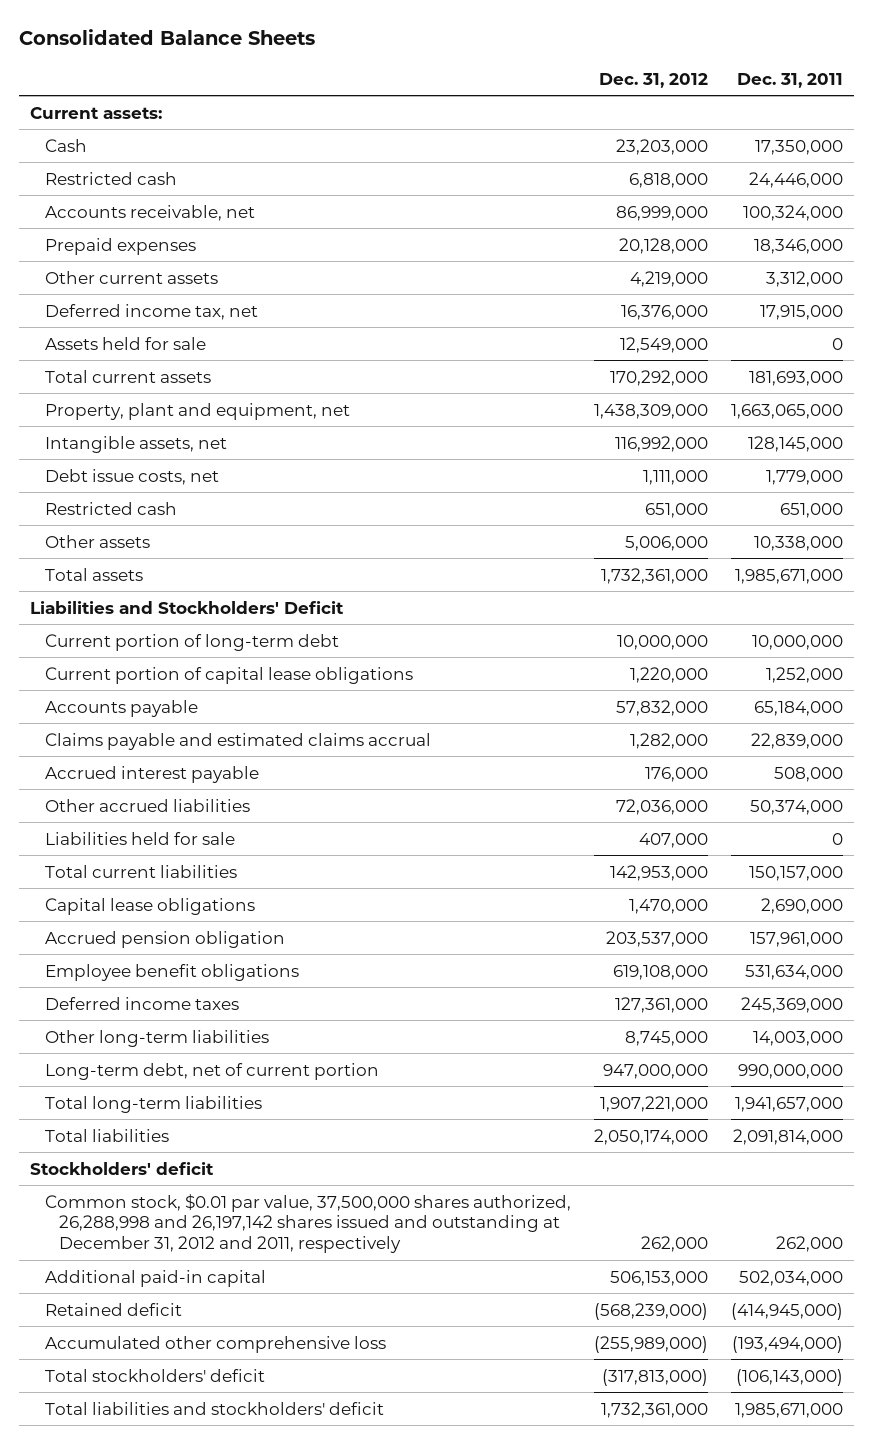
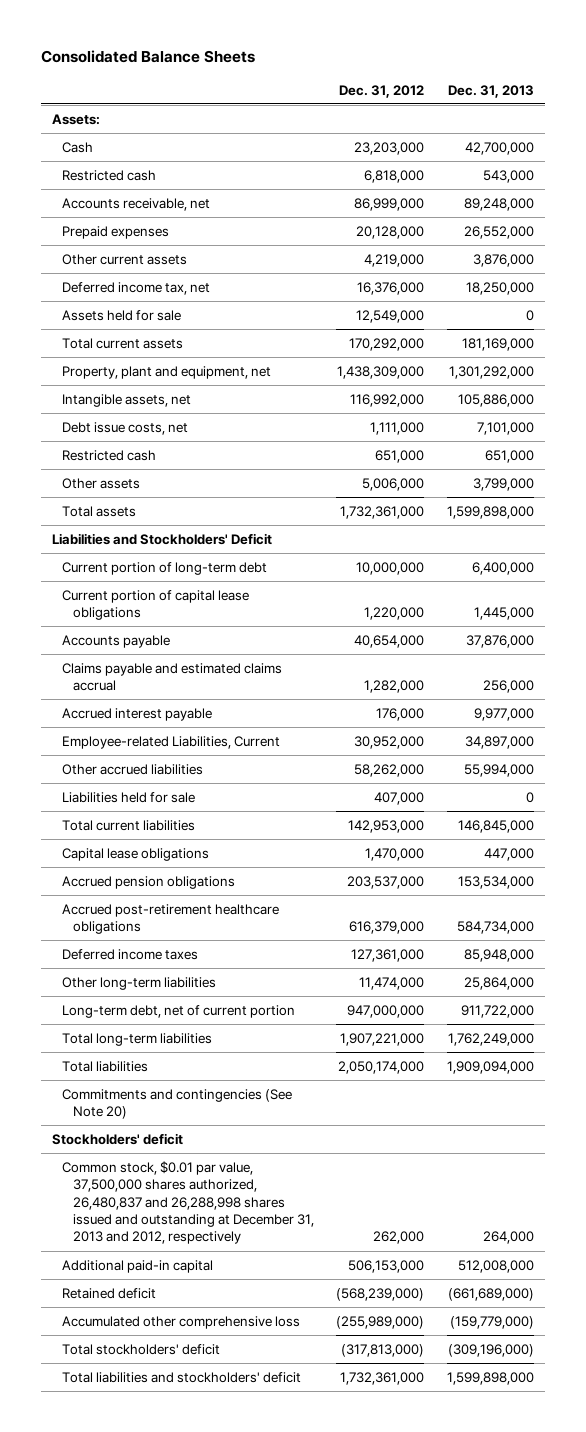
- | Dec. 31, 2012 | Dec. 31, 2011
+ | Dec. 31, 2012 | Dec. 31, 2013
- Current assets:
+ Assets:
- Accounts payable | 57,832,000 | 65,184,000
+ Accounts payable | 40,654,000 | 37,876,000
- Other accrued liabilities | 72,036,000 | 50,374,000
+ Employee-related Liabilities, Current | 30,952,000 | 34,897,000
+ Other accrued liabilities | 58,262,000 | 55,994,000
- Accrued pension obligation | 203,537,000 | 157,961,000
- Employee benefit obligations | 619,108,000 | 531,634,000
+ Accrued pension obligations | 203,537,000 | 153,534,000
+ Accrued post-retirement healthcare obligations | 616,379,000 | 584,734,000
- Other long-term liabilities | 8,745,000 | 14,003,000
+ Other long-term liabilities | 11,474,000 | 25,864,000
+ Commitments and contingencies (See Note 20)
- Common stock, $0.01 par value, 37,500,000 shares authorized, 26,288,998 and 26,197,142 shares issued and outstanding at December 31, 2012 and 2011, respectively | 262,000 | 262,000
+ Common stock, $0.01 par value, 37,500,000 shares authorized, 26,480,837 and 26,288,998 shares issued and outstanding at December 31, 2013 and 2012, respectively | 262,000 | 264,000

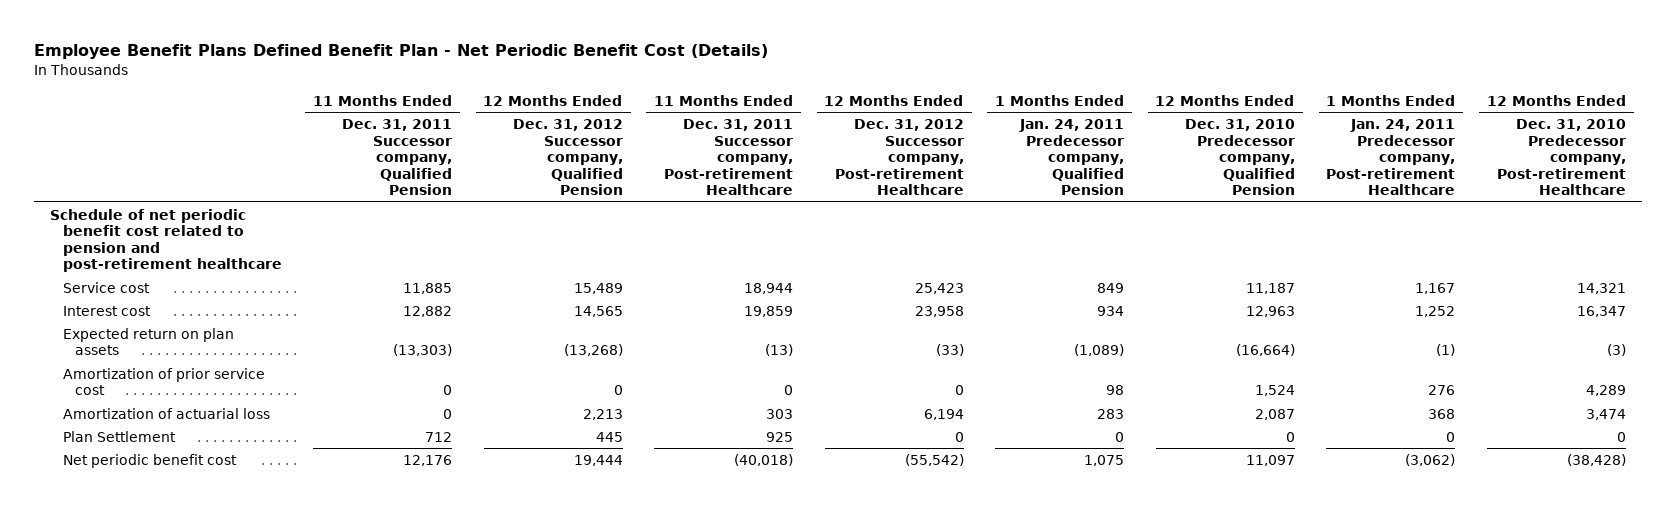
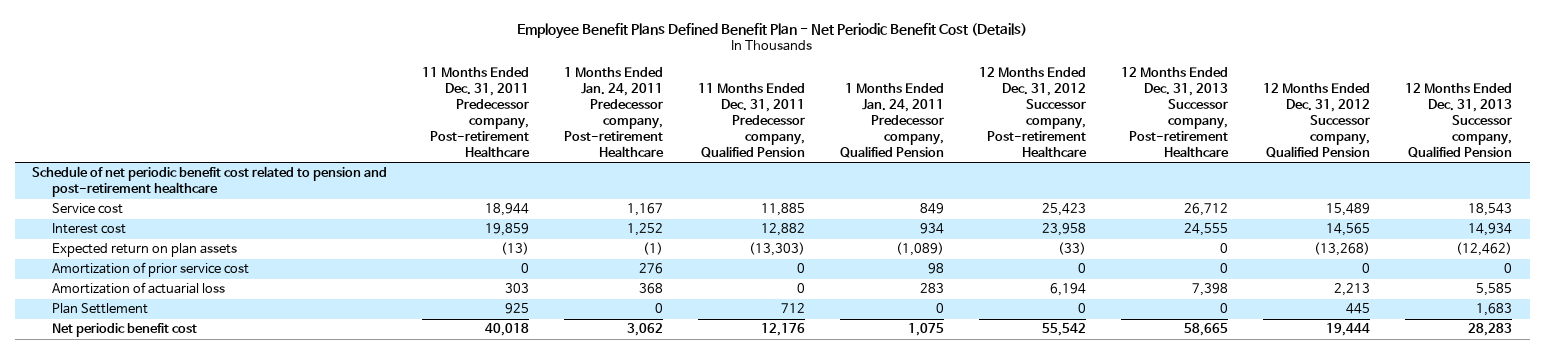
- | 11 Months Ended Dec. 31, 2011 Successor company, Qualified Pension | 12 Months Ended Dec. 31, 2012 Successor company, Qualified Pension | 11 Months Ended Dec. 31, 2011 Successor company, Post-retirement Healthcare | 12 Months Ended Dec. 31, 2012 Successor company, Post-retirement Healthcare | 1 Months Ended Jan. 24, 2011 Predecessor company, Qualified Pension | 12 Months Ended Dec. 31, 2010 Predecessor company, Qualified Pension | 1 Months Ended Jan. 24, 2011 Predecessor company, Post-retirement Healthcare | 12 Months Ended Dec. 31, 2010 Predecessor company, Post-retirement Healthcare
+ | 11 Months Ended Dec. 31, 2011 Predecessor company, Post-retirement Healthcare | 1 Months Ended Jan. 24, 2011 Predecessor company, Post-retirement Healthcare | 11 Months Ended Dec. 31, 2011 Predecessor company, Qualified Pension | 1 Months Ended Jan. 24, 2011 Predecessor company, Qualified Pension | 12 Months Ended Dec. 31, 2012 Successor company, Post-retirement Healthcare | 12 Months Ended Dec. 31, 2013 Successor company, Post-retirement Healthcare | 12 Months Ended Dec. 31, 2012 Successor company, Qualified Pension | 12 Months Ended Dec. 31, 2013 Successor company, Qualified Pension
- Net periodic benefit cost | 12,176 | 19,444 | (40,018) | (55,542) | 1,075 | 11,097 | (3,062) | (38,428)
+ Net periodic benefit cost | 40,018 | 3,062 | 12,176 | 1,075 | 55,542 | 58,665 | 19,444 | 28,283

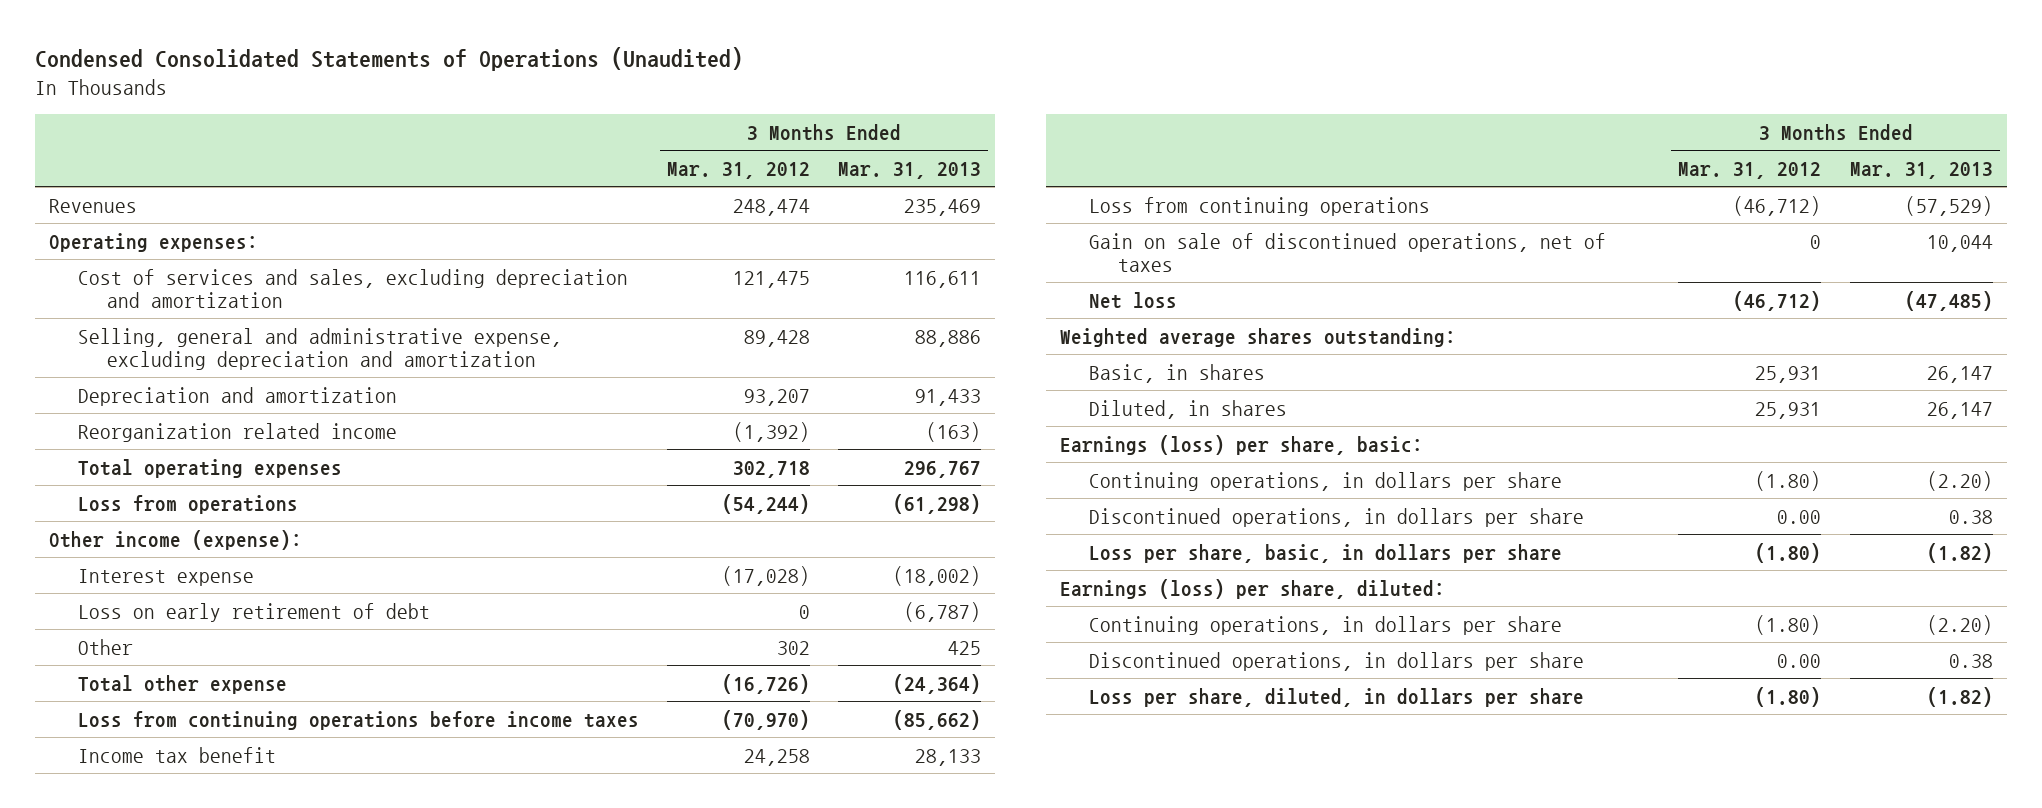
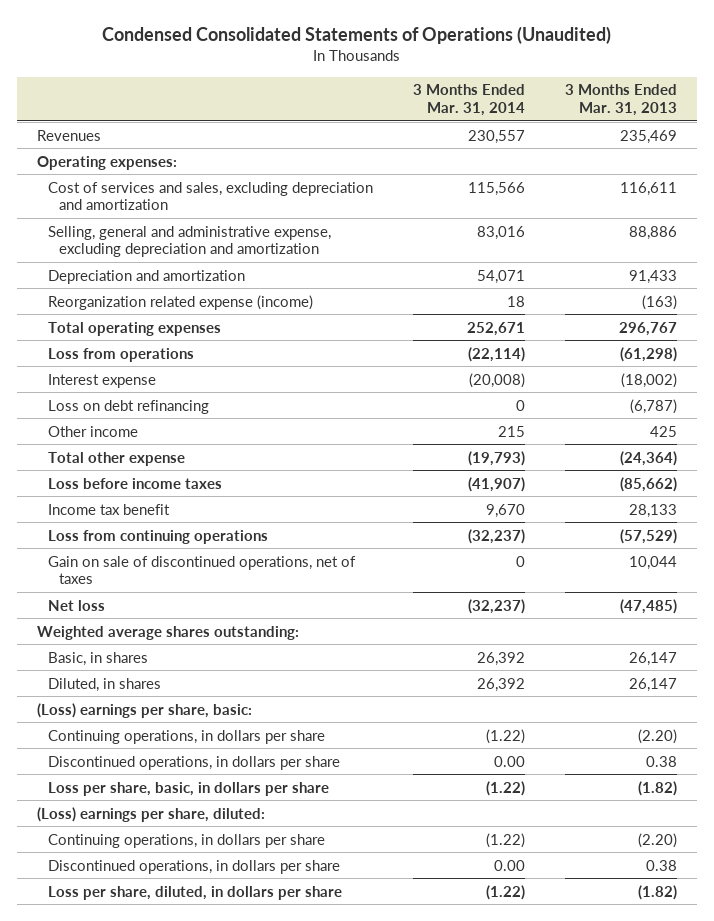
- | 3 Months Ended Mar. 31, 2012 | 3 Months Ended Mar. 31, 2013
+ | 3 Months Ended Mar. 31, 2014 | 3 Months Ended Mar. 31, 2013
- Reorganization related income | (1,392) | (163)
+ Reorganization related expense (income) | 18 | (163)
- Other income (expense):
- Loss on early retirement of debt | 0 | (6,787)
- Other | 302 | 425
+ Loss on debt refinancing | 0 | (6,787)
+ Other income | 215 | 425
- Loss from continuing operations before income taxes | (70,970) | (85,662)
+ Loss before income taxes | (41,907) | (85,662)
- Earnings (loss) per share, basic:
+ (Loss) earnings per share, basic:
- Earnings (loss) per share, diluted:
+ (Loss) earnings per share, diluted:

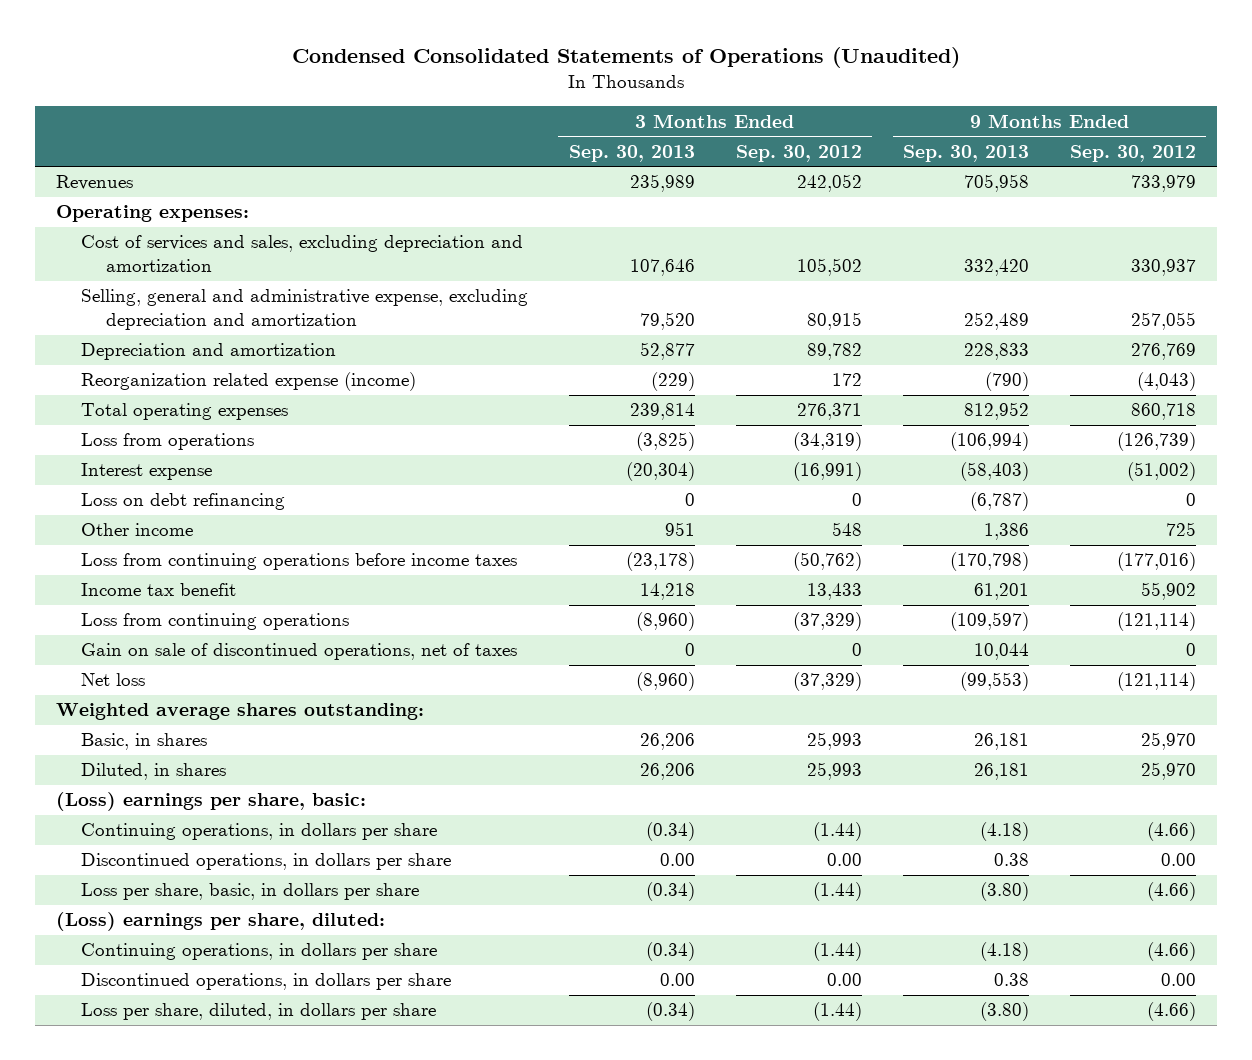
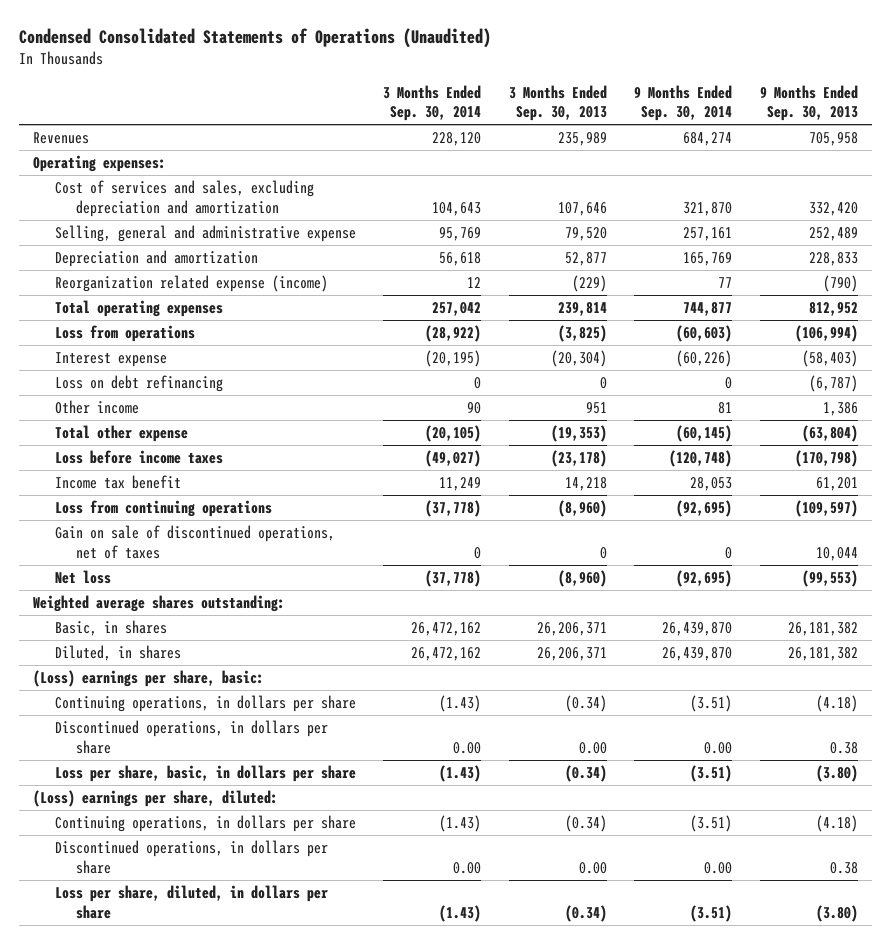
- | 3 Months Ended Sep. 30, 2013 | 3 Months Ended Sep. 30, 2012 | 9 Months Ended Sep. 30, 2013 | 9 Months Ended Sep. 30, 2012
+ | 3 Months Ended Sep. 30, 2014 | 3 Months Ended Sep. 30, 2013 | 9 Months Ended Sep. 30, 2014 | 9 Months Ended Sep. 30, 2013
- Selling, general and administrative expense, excluding depreciation and amortization | 79,520 | 80,915 | 252,489 | 257,055
+ Selling, general and administrative expense | 95,769 | 79,520 | 257,161 | 252,489
- Loss from continuing operations before income taxes | (23,178) | (50,762) | (170,798) | (177,016)
+ Total other expense | (20,105) | (19,353) | (60,145) | (63,804)
+ Loss before income taxes | (49,027) | (23,178) | (120,748) | (170,798)
- Basic, in shares | 26,206 | 25,993 | 26,181 | 25,970
- Diluted, in shares | 26,206 | 25,993 | 26,181 | 25,970
+ Basic, in shares | 26,472,162 | 26,206,371 | 26,439,870 | 26,181,382
+ Diluted, in shares | 26,472,162 | 26,206,371 | 26,439,870 | 26,181,382

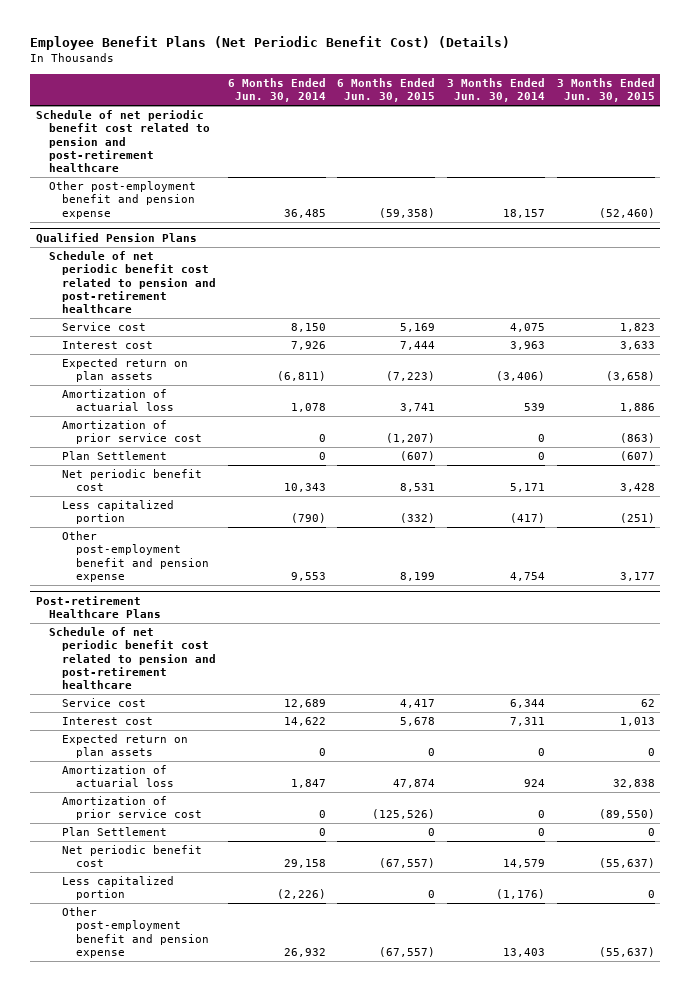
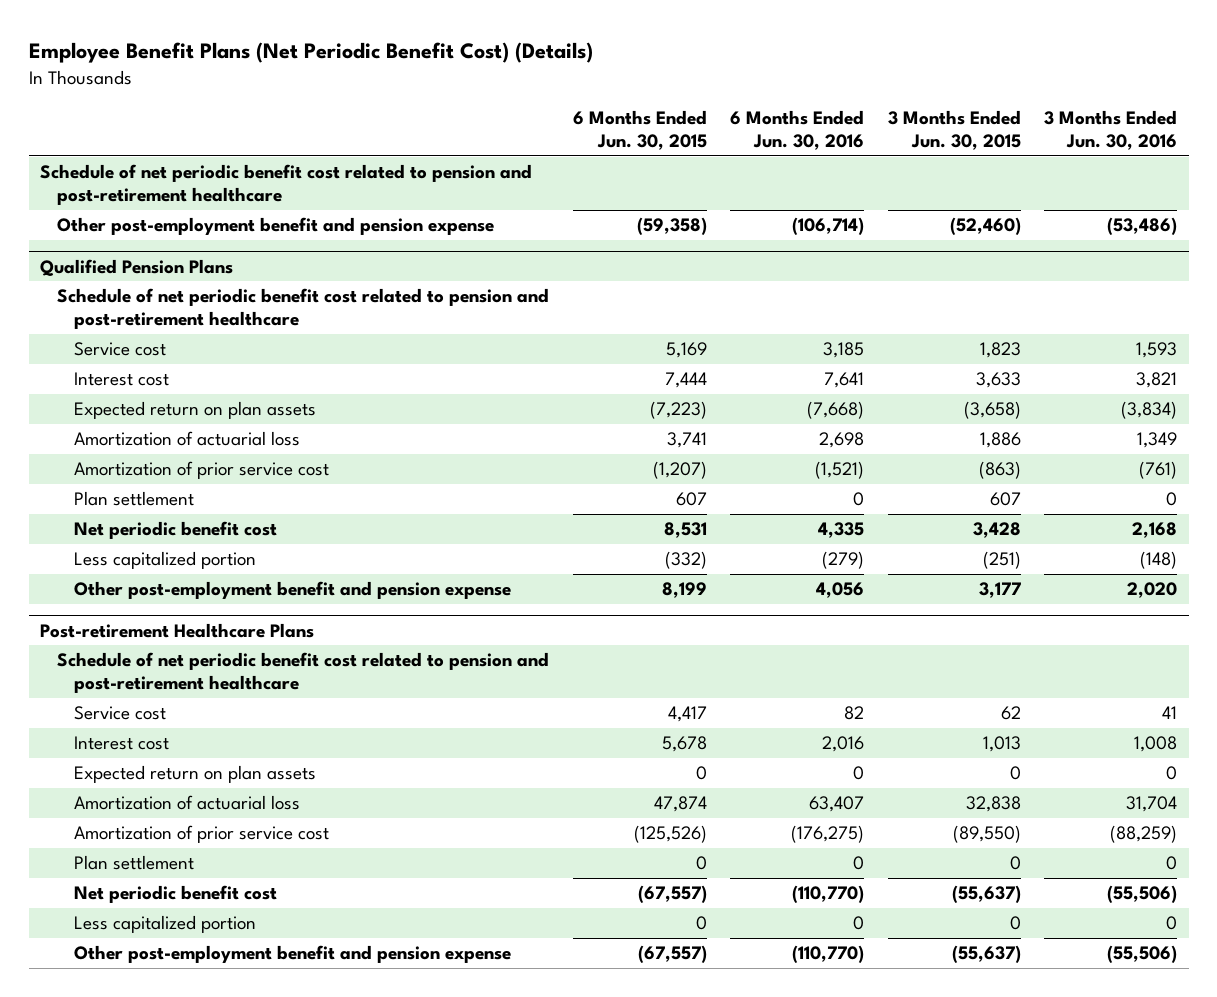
- | 6 Months Ended Jun. 30, 2014 | 6 Months Ended Jun. 30, 2015 | 3 Months Ended Jun. 30, 2014 | 3 Months Ended Jun. 30, 2015
+ | 6 Months Ended Jun. 30, 2015 | 6 Months Ended Jun. 30, 2016 | 3 Months Ended Jun. 30, 2015 | 3 Months Ended Jun. 30, 2016
@ Qualified Pension Plans
- Plan Settlement | 0 | (607) | 0 | (607)
+ Plan settlement | 607 | 0 | 607 | 0
@ Post-retirement Healthcare Plans
- Plan Settlement | 0 | 0 | 0 | 0
+ Plan settlement | 0 | 0 | 0 | 0

